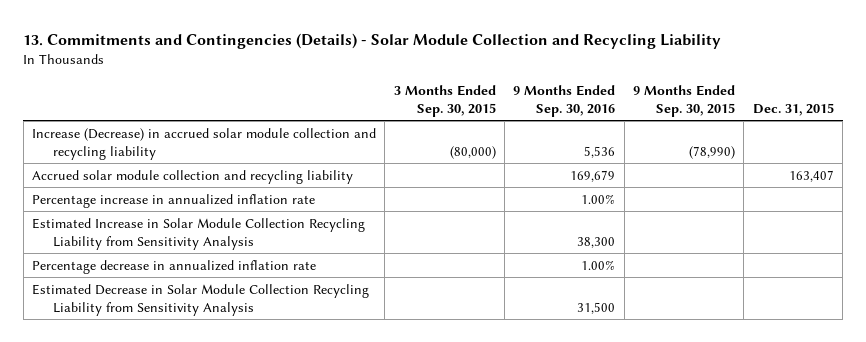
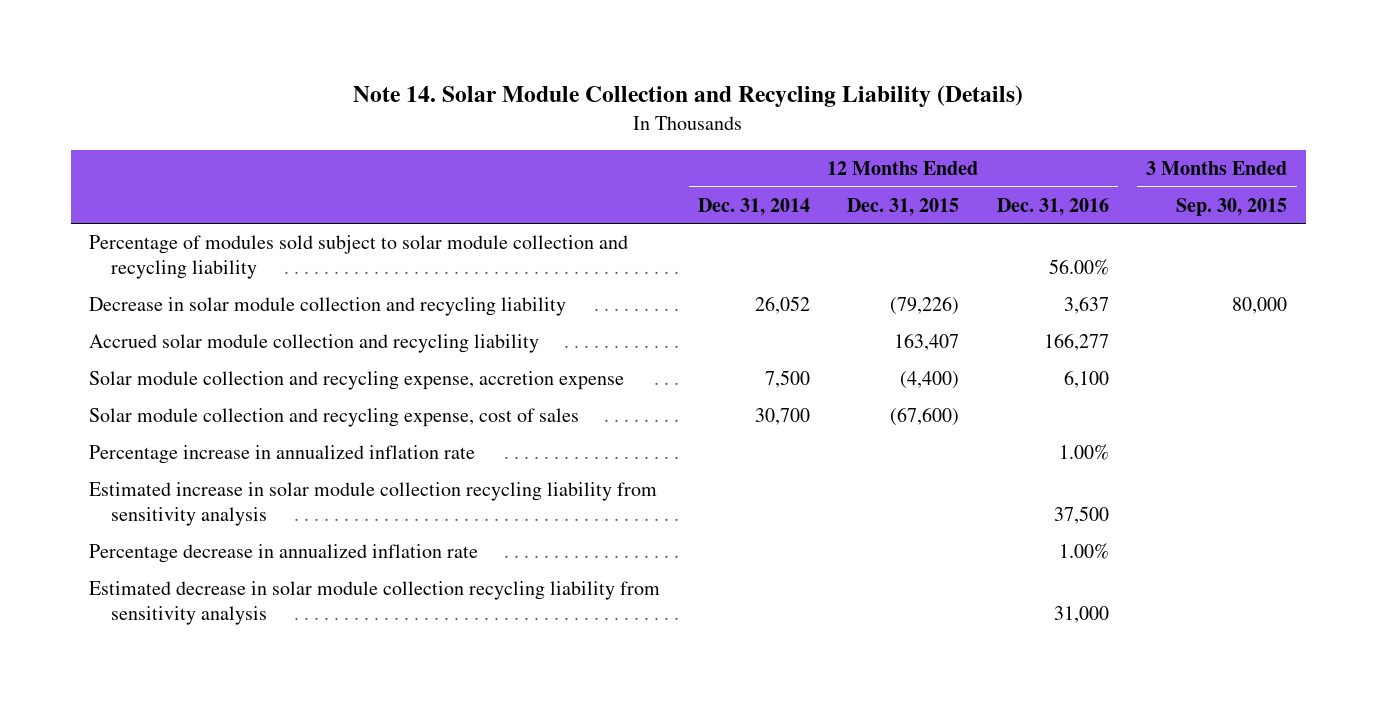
- 13. Commitments and Contingencies (Details) - Solar Module Collection and Recycling Liability
+ Note 14. Solar Module Collection and Recycling Liability (Details)
- | 3 Months Ended Sep. 30, 2015 | 9 Months Ended Sep. 30, 2016 | 9 Months Ended Sep. 30, 2015 | Dec. 31, 2015
+ | 12 Months Ended Dec. 31, 2014 | 12 Months Ended Dec. 31, 2015 | 12 Months Ended Dec. 31, 2016 | 3 Months Ended Sep. 30, 2015
- Increase (Decrease) in accrued solar module collection and recycling liability | (80,000) | 5,536 | (78,990) |
+ Percentage of modules sold subject to solar module collection and recycling liability | | | 56.00% |
+ Decrease in solar module collection and recycling liability | 26,052 | (79,226) | 3,637 | 80,000
+ Solar module collection and recycling expense, accretion expense | 7,500 | (4,400) | 6,100 |
+ Solar module collection and recycling expense, cost of sales | 30,700 | (67,600) | |
- Estimated Increase in Solar Module Collection Recycling Liability from Sensitivity Analysis | | 38,300 | |
+ Estimated increase in solar module collection recycling liability from sensitivity analysis | | | 37,500 |
- Estimated Decrease in Solar Module Collection Recycling Liability from Sensitivity Analysis | | 31,500 | |
+ Estimated decrease in solar module collection recycling liability from sensitivity analysis | | | 31,000 |

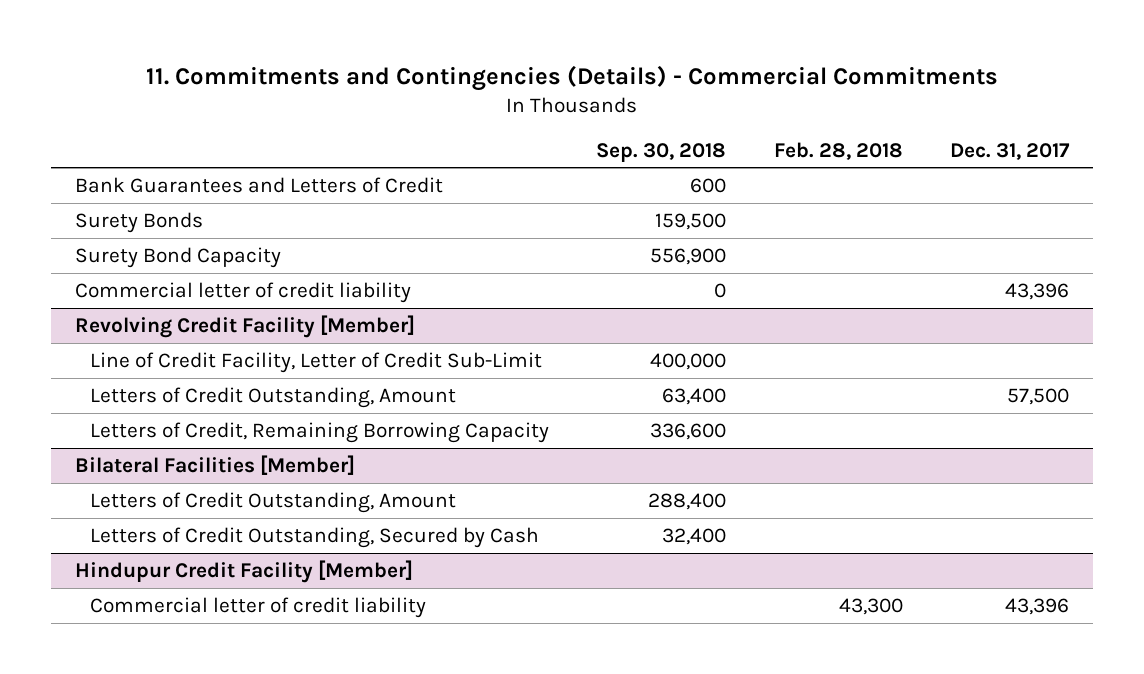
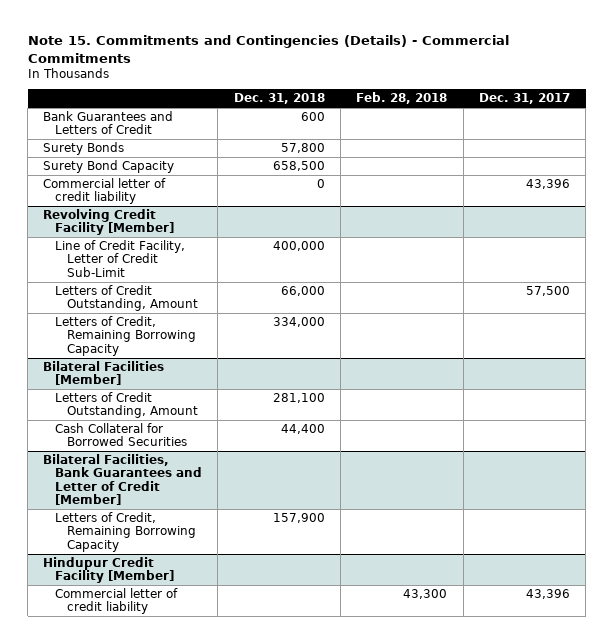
- 11. Commitments and Contingencies (Details) - Commercial Commitments
+ Note 15. Commitments and Contingencies (Details) - Commercial Commitments
- | Sep. 30, 2018 | Feb. 28, 2018 | Dec. 31, 2017
+ | Dec. 31, 2018 | Feb. 28, 2018 | Dec. 31, 2017
@ Bilateral Facilities [Member]
- Letters of Credit Outstanding, Secured by Cash | 32,400 | |
+ Cash Collateral for Borrowed Securities | 44,400 | |
+ Bilateral Facilities, Bank Guarantees and Letter of Credit [Member]
+ Letters of Credit, Remaining Borrowing Capacity | 157,900 | |

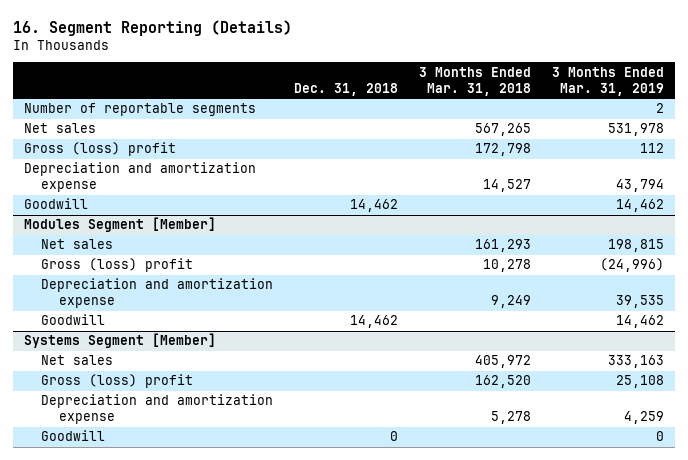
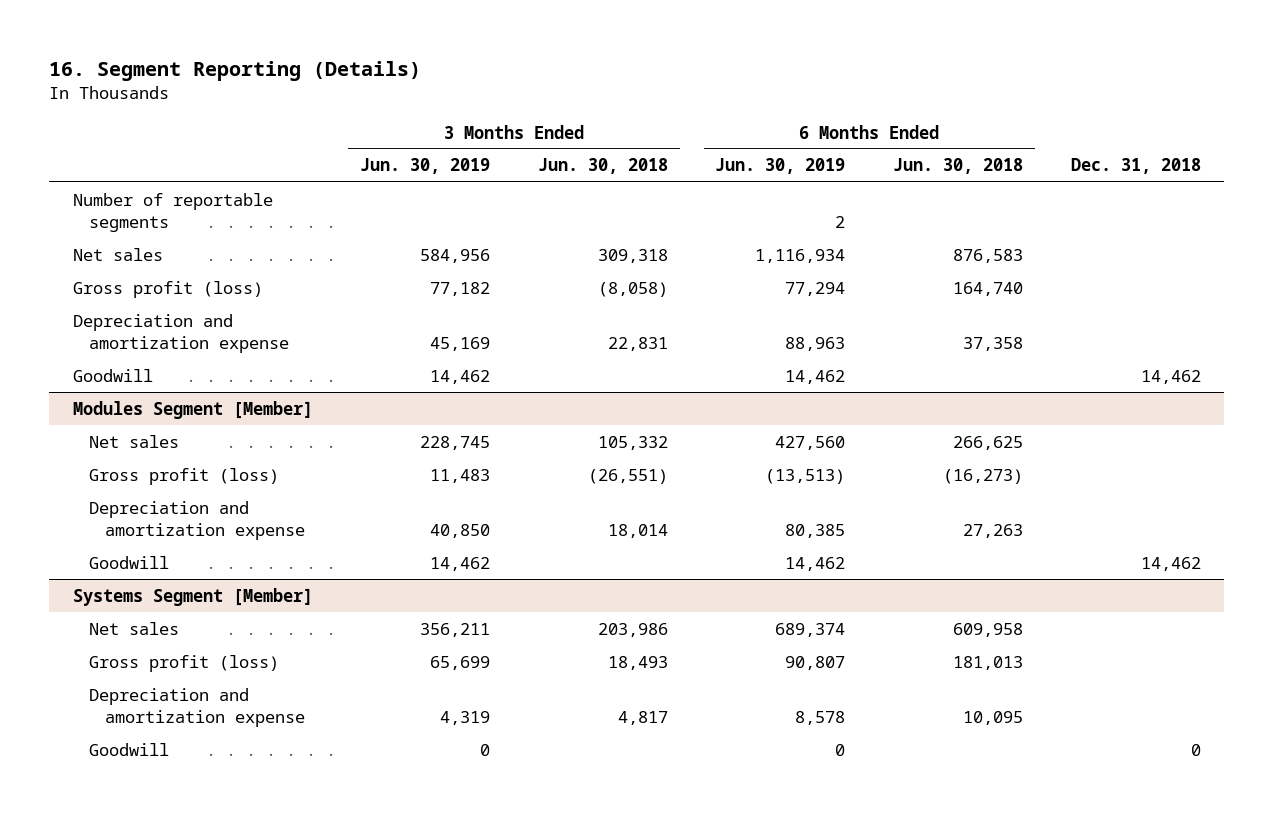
- | Dec. 31, 2018 | 3 Months Ended Mar. 31, 2018 | 3 Months Ended Mar. 31, 2019
+ | 3 Months Ended Jun. 30, 2019 | 3 Months Ended Jun. 30, 2018 | 6 Months Ended Jun. 30, 2019 | 6 Months Ended Jun. 30, 2018 | Dec. 31, 2018
- Gross (loss) profit | | 172,798 | 112
+ Gross profit (loss) | 77,182 | (8,058) | 77,294 | 164,740 |
@ Modules Segment [Member]
- Gross (loss) profit | | 10,278 | (24,996)
+ Gross profit (loss) | 11,483 | (26,551) | (13,513) | (16,273) |
@ Systems Segment [Member]
- Gross (loss) profit | | 162,520 | 25,108
+ Gross profit (loss) | 65,699 | 18,493 | 90,807 | 181,013 |

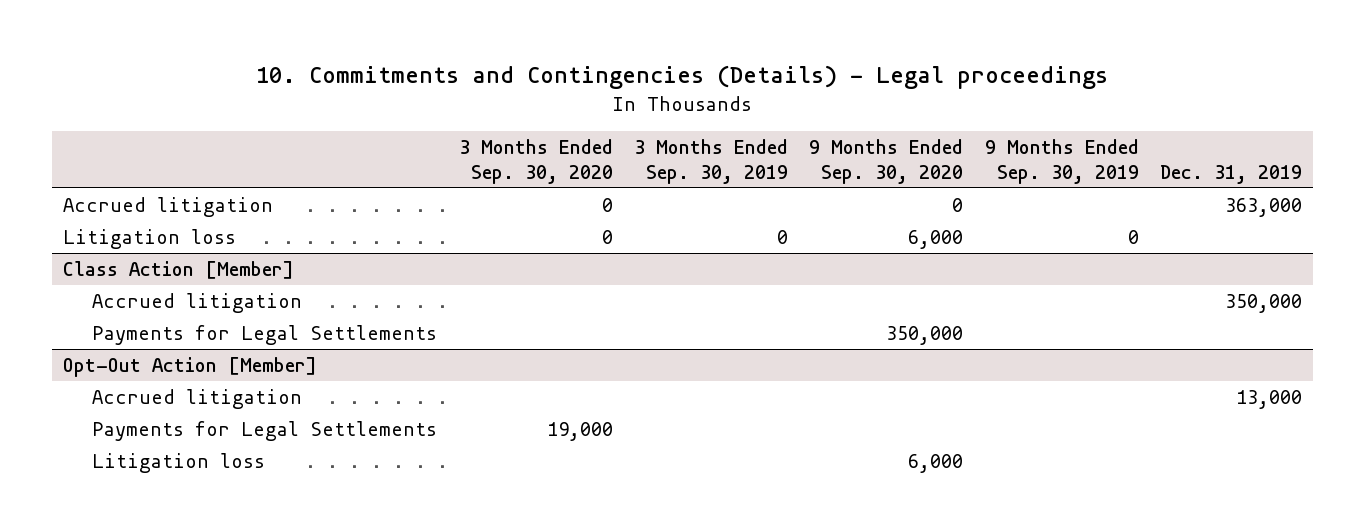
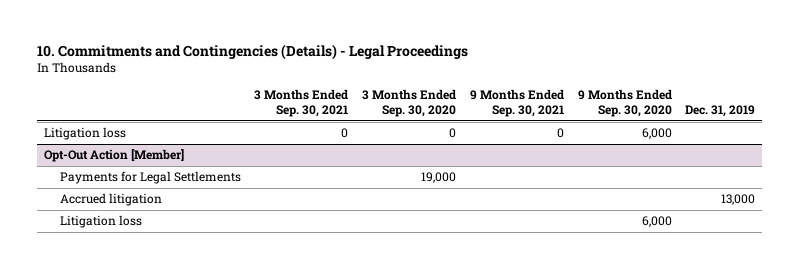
- 10. Commitments and Contingencies (Details) - Legal proceedings
+ 10. Commitments and Contingencies (Details) - Legal Proceedings
- | 3 Months Ended Sep. 30, 2020 | 3 Months Ended Sep. 30, 2019 | 9 Months Ended Sep. 30, 2020 | 9 Months Ended Sep. 30, 2019 | Dec. 31, 2019
+ | 3 Months Ended Sep. 30, 2021 | 3 Months Ended Sep. 30, 2020 | 9 Months Ended Sep. 30, 2021 | 9 Months Ended Sep. 30, 2020 | Dec. 31, 2019
- Accrued litigation | 0 | | 0 | | 363,000
- Class Action [Member]
- Accrued litigation | | | | | 350,000
- Payments for Legal Settlements | | | 350,000 | |
@ Opt-Out Action [Member]
moved down: Accrued litigation | | | | | 13,000

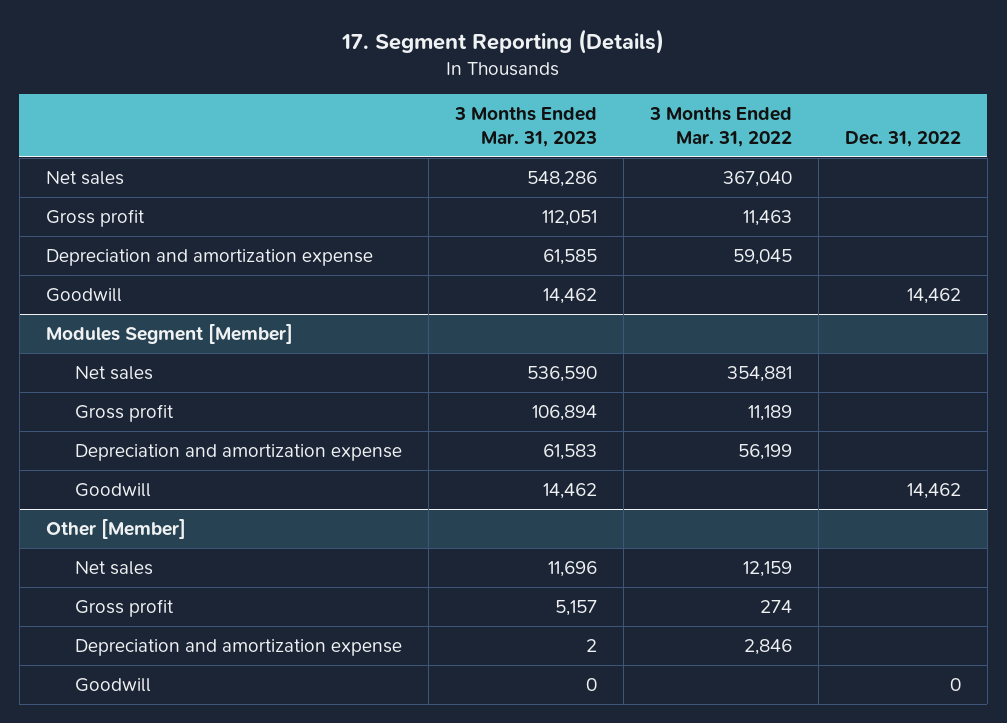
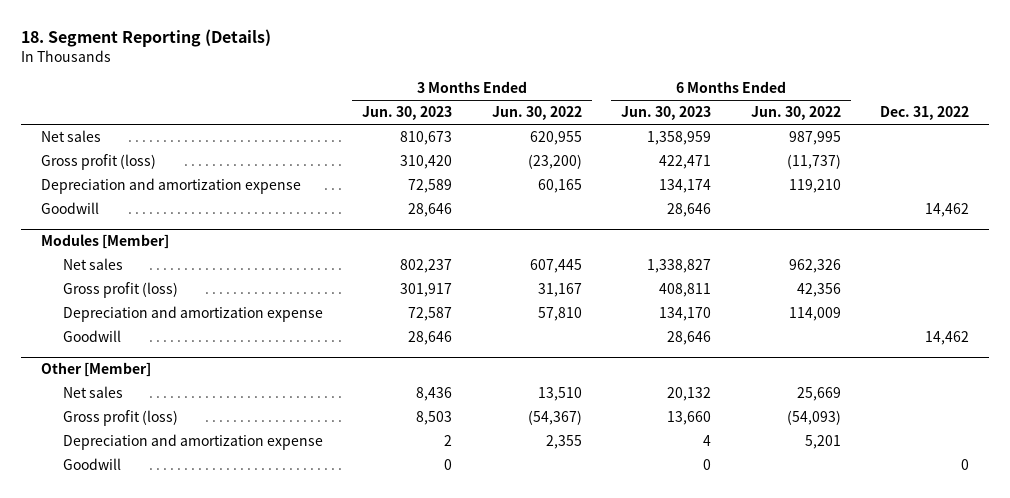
- 17. Segment Reporting (Details)
+ 18. Segment Reporting (Details)
- | 3 Months Ended Mar. 31, 2023 | 3 Months Ended Mar. 31, 2022 | Dec. 31, 2022
+ | 3 Months Ended Jun. 30, 2023 | 3 Months Ended Jun. 30, 2022 | 6 Months Ended Jun. 30, 2023 | 6 Months Ended Jun. 30, 2022 | Dec. 31, 2022
- Gross profit | 112,051 | 11,463 |
+ Gross profit (loss) | 310,420 | (23,200) | 422,471 | (11,737) |
- Modules Segment [Member]
+ Modules [Member]
- Gross profit | 106,894 | 11,189 |
+ Gross profit (loss) | 301,917 | 31,167 | 408,811 | 42,356 |
@ Other [Member]
- Gross profit | 5,157 | 274 |
+ Gross profit (loss) | 8,503 | (54,367) | 13,660 | (54,093) |

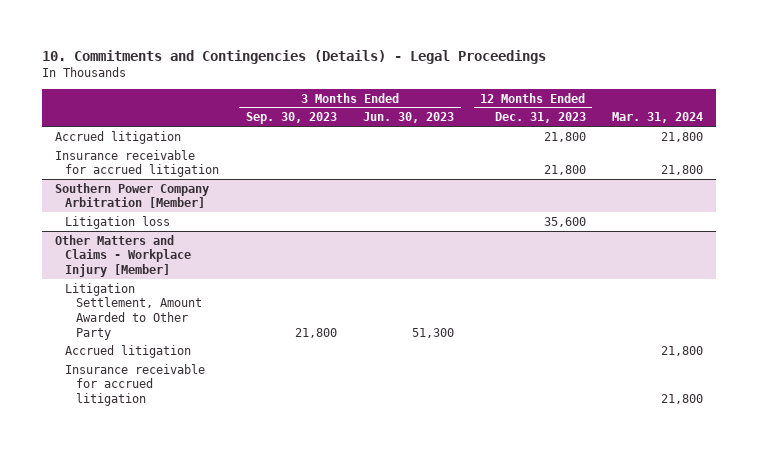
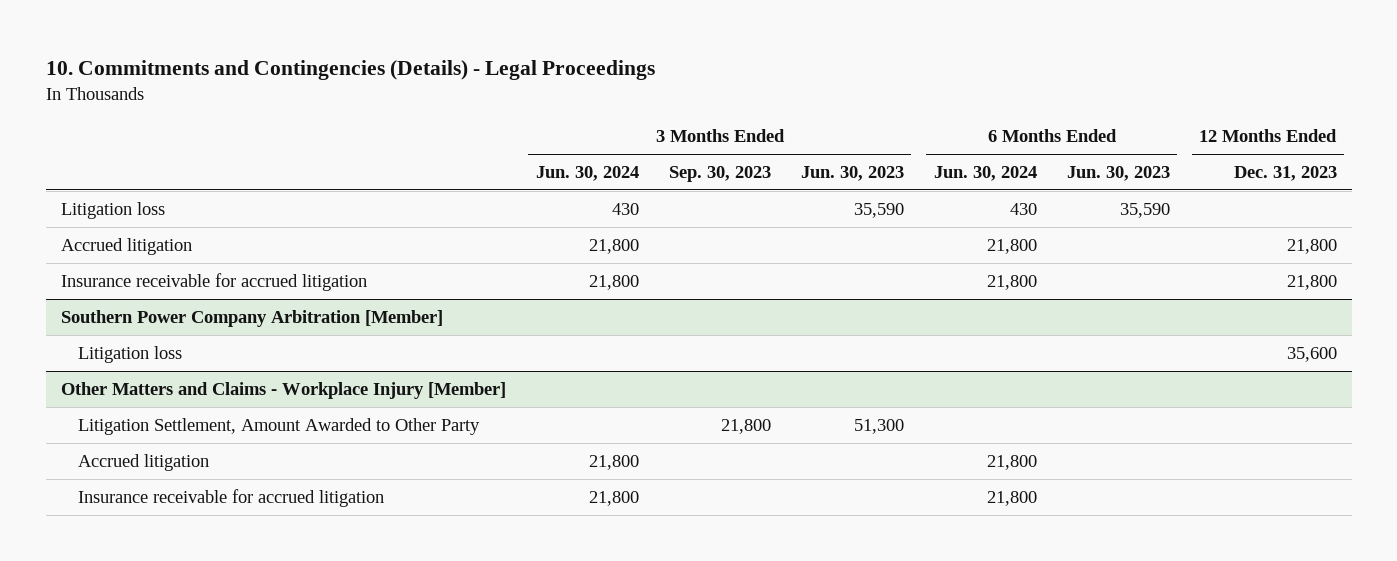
- | 3 Months Ended Sep. 30, 2023 | 3 Months Ended Jun. 30, 2023 | 12 Months Ended Dec. 31, 2023 | Mar. 31, 2024
+ | 3 Months Ended Jun. 30, 2024 | 3 Months Ended Sep. 30, 2023 | 3 Months Ended Jun. 30, 2023 | 6 Months Ended Jun. 30, 2024 | 6 Months Ended Jun. 30, 2023 | 12 Months Ended Dec. 31, 2023
+ Litigation loss | 430 | | 35,590 | 430 | 35,590 |

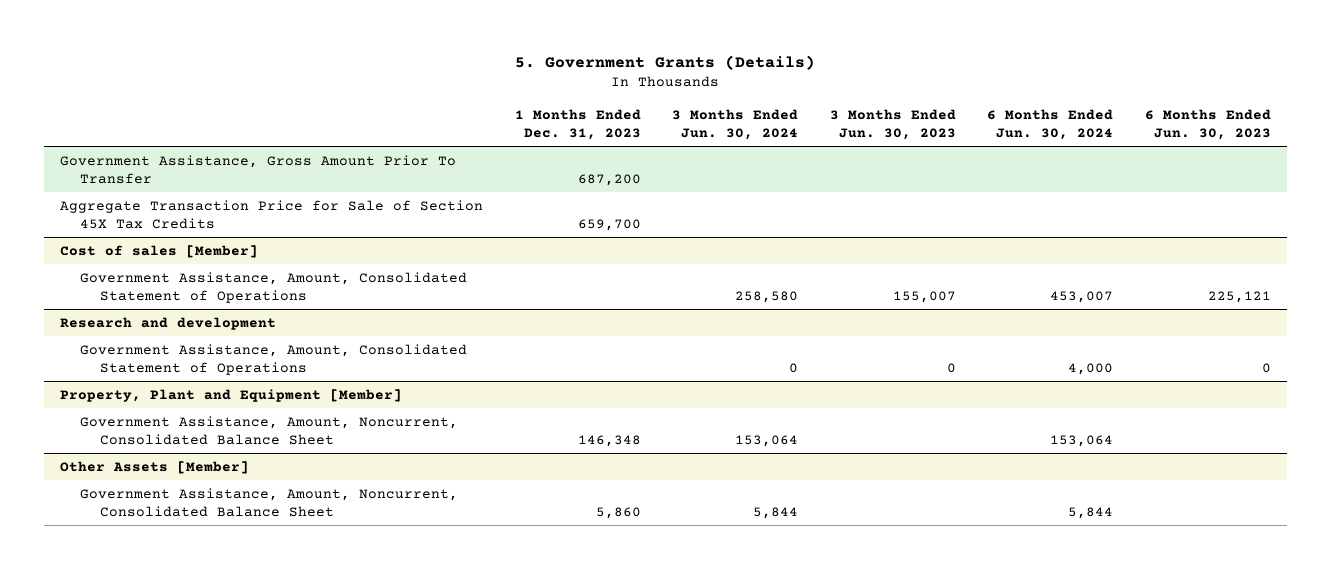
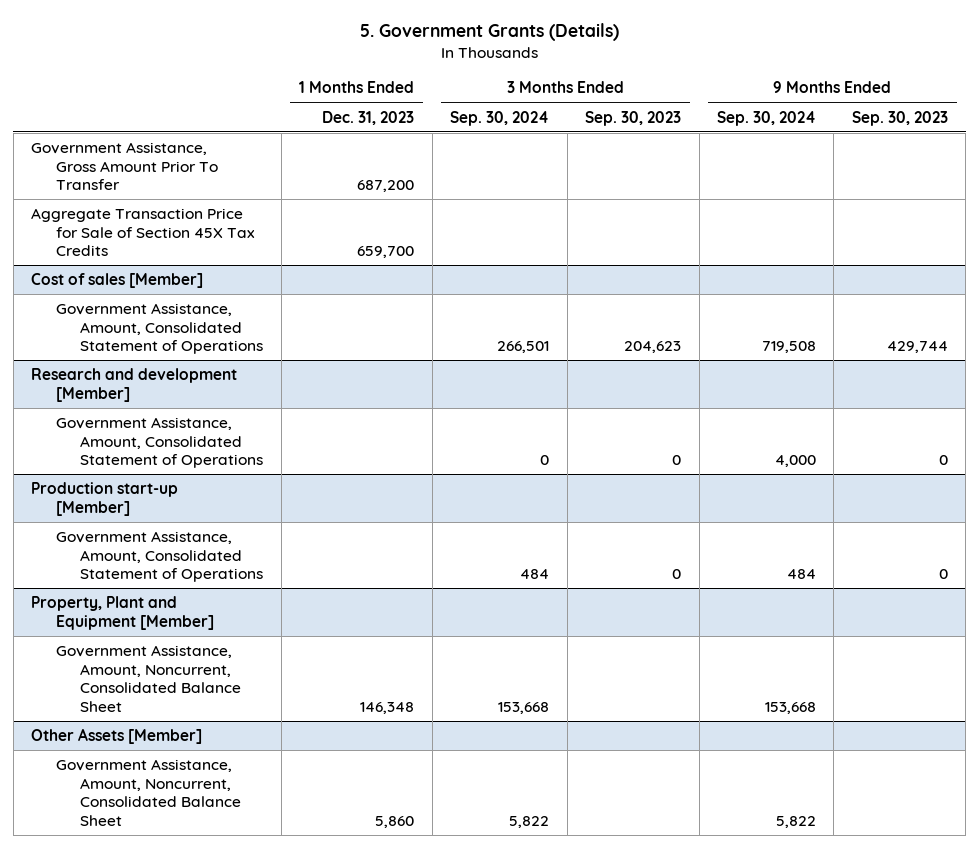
- | 1 Months Ended Dec. 31, 2023 | 3 Months Ended Jun. 30, 2024 | 3 Months Ended Jun. 30, 2023 | 6 Months Ended Jun. 30, 2024 | 6 Months Ended Jun. 30, 2023
+ | 1 Months Ended Dec. 31, 2023 | 3 Months Ended Sep. 30, 2024 | 3 Months Ended Sep. 30, 2023 | 9 Months Ended Sep. 30, 2024 | 9 Months Ended Sep. 30, 2023
- Research and development
+ Research and development [Member]
+ Production start-up [Member]
+ Government Assistance, Amount, Consolidated Statement of Operations | | 484 | 0 | 484 | 0

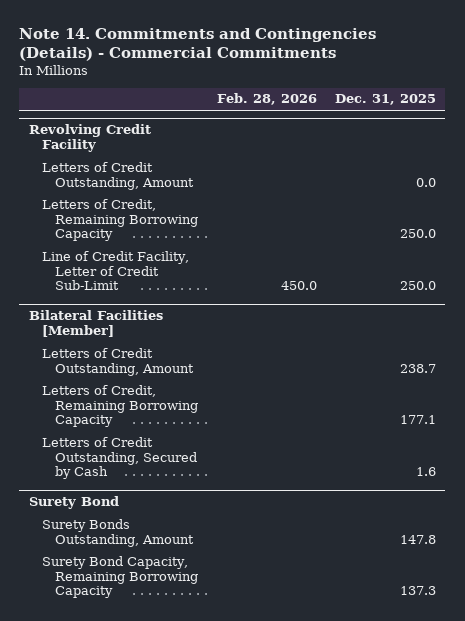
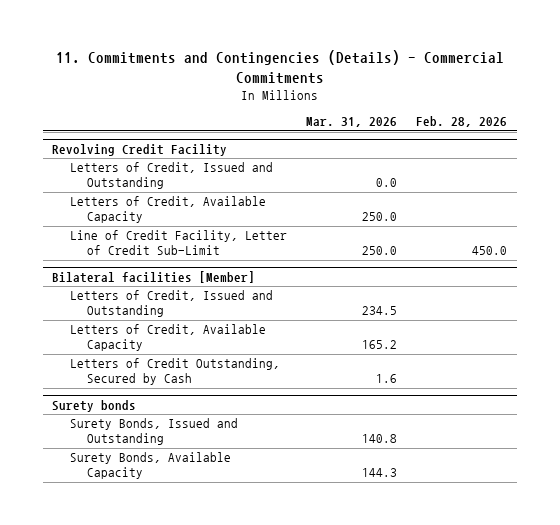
- Note 14. Commitments and Contingencies (Details) - Commercial Commitments
+ 11. Commitments and Contingencies (Details) - Commercial Commitments
- | Feb. 28, 2026 | Dec. 31, 2025
+ | Mar. 31, 2026 | Feb. 28, 2026
@ Revolving Credit Facility
- Letters of Credit Outstanding, Amount | | 0.0
- Letters of Credit, Remaining Borrowing Capacity | | 250.0
+ Letters of Credit, Issued and Outstanding | 0.0 |
+ Letters of Credit, Available Capacity | 250.0 |
- Bilateral Facilities [Member]
- Letters of Credit Outstanding, Amount | | 238.7
- Letters of Credit, Remaining Borrowing Capacity | | 177.1
+ Bilateral facilities [Member]
+ Letters of Credit, Issued and Outstanding | 234.5 |
+ Letters of Credit, Available Capacity | 165.2 |
- Surety Bond
- Surety Bonds Outstanding, Amount | | 147.8
- Surety Bond Capacity, Remaining Borrowing Capacity | | 137.3
+ Surety bonds
+ Surety Bonds, Issued and Outstanding | 140.8 |
+ Surety Bonds, Available Capacity | 144.3 |

